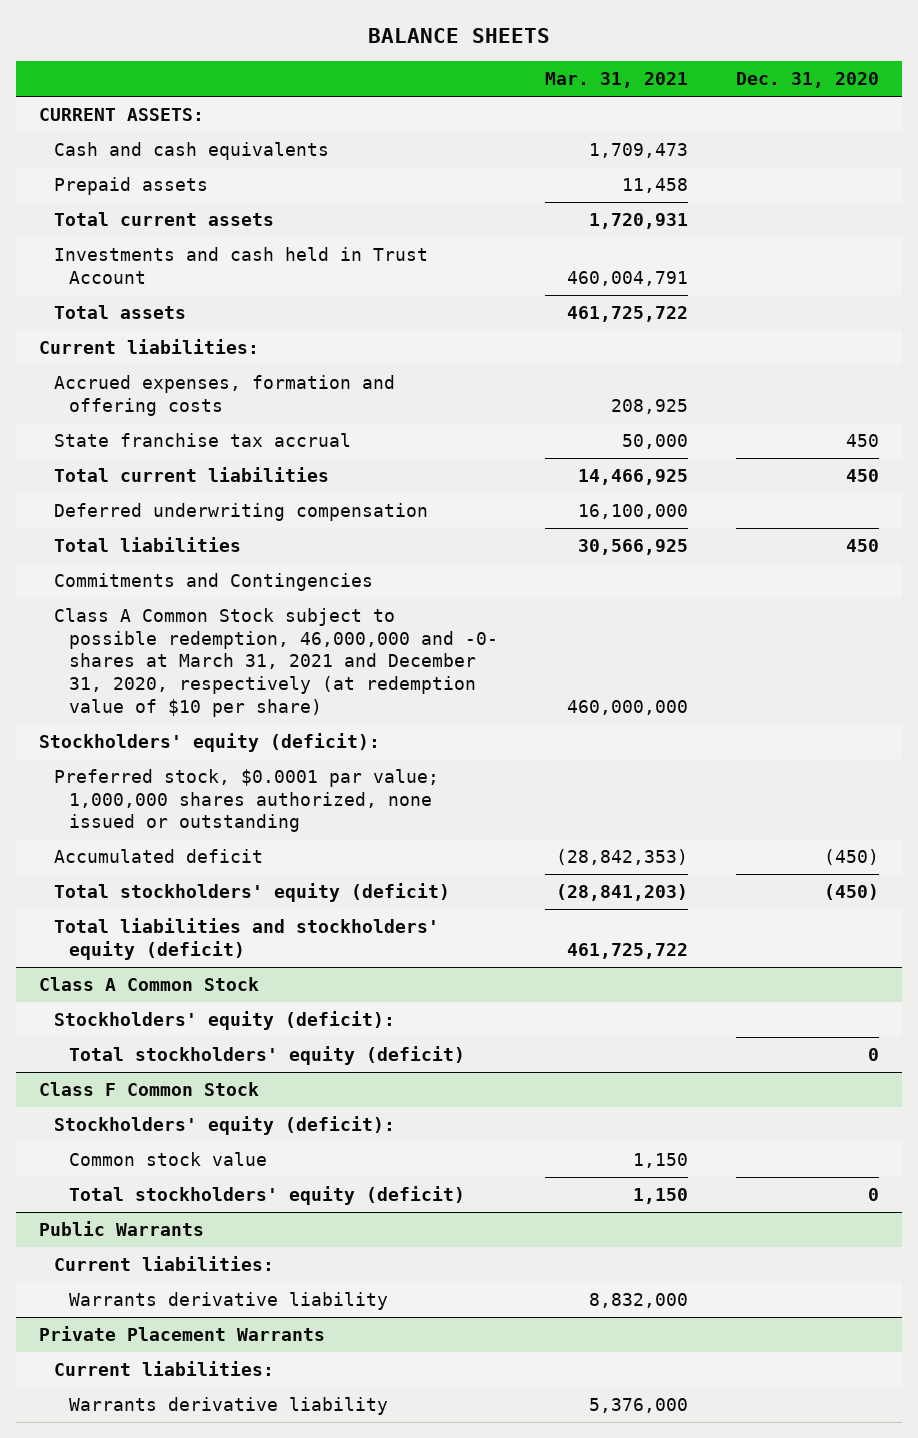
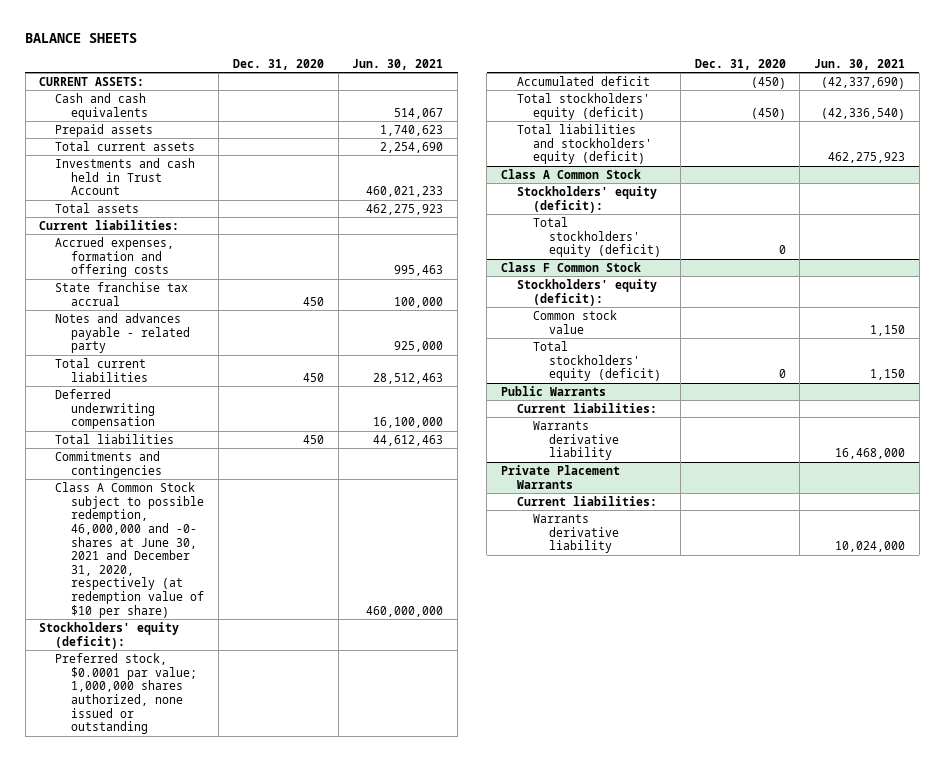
- | Mar. 31, 2021 | Dec. 31, 2020
+ | Dec. 31, 2020 | Jun. 30, 2021
+ Notes and advances payable - related party | | 925,000
- Commitments and Contingencies
- Class A Common Stock subject to possible redemption, 46,000,000 and -0- shares at March 31, 2021 and December 31, 2020, respectively (at redemption value of $10 per share) | 460,000,000 |
+ Commitments and contingencies
+ Class A Common Stock subject to possible redemption, 46,000,000 and -0- shares at June 30, 2021 and December 31, 2020, respectively (at redemption value of $10 per share) | | 460,000,000

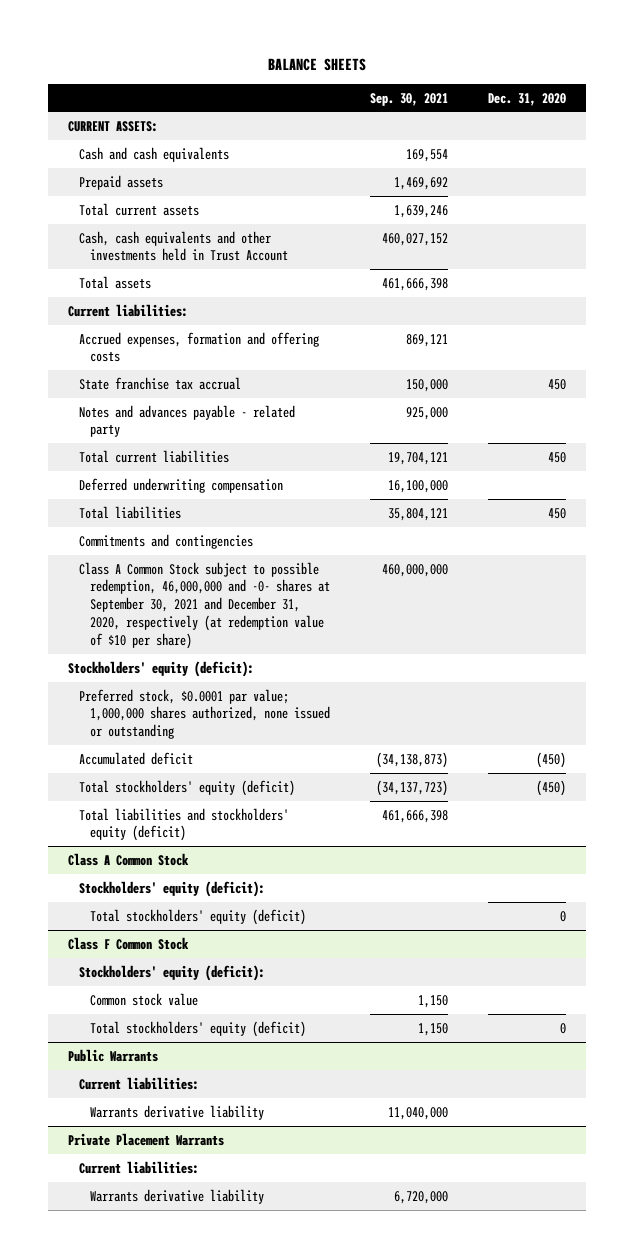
- | Dec. 31, 2020 | Jun. 30, 2021
+ | Sep. 30, 2021 | Dec. 31, 2020
- Investments and cash held in Trust Account | | 460,021,233
+ Cash, cash equivalents and other investments held in Trust Account | 460,027,152 |
- Class A Common Stock subject to possible redemption, 46,000,000 and -0- shares at June 30, 2021 and December 31, 2020, respectively (at redemption value of $10 per share) | | 460,000,000
+ Class A Common Stock subject to possible redemption, 46,000,000 and -0- shares at September 30, 2021 and December 31, 2020, respectively (at redemption value of $10 per share) | 460,000,000 |

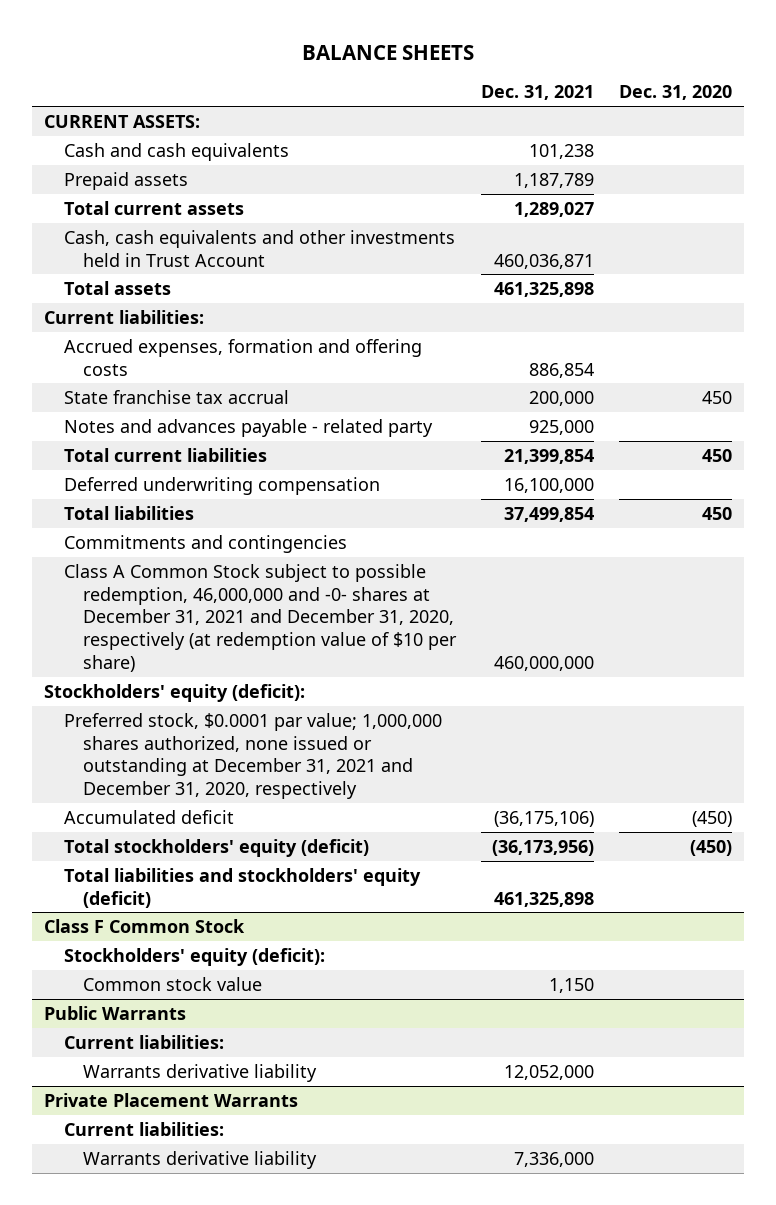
- | Sep. 30, 2021 | Dec. 31, 2020
+ | Dec. 31, 2021 | Dec. 31, 2020
- Class A Common Stock subject to possible redemption, 46,000,000 and -0- shares at September 30, 2021 and December 31, 2020, respectively (at redemption value of $10 per share) | 460,000,000 |
+ Class A Common Stock subject to possible redemption, 46,000,000 and -0- shares at December 31, 2021 and December 31, 2020, respectively (at redemption value of $10 per share) | 460,000,000 |
- Preferred stock, $0.0001 par value; 1,000,000 shares authorized, none issued or outstanding
+ Preferred stock, $0.0001 par value; 1,000,000 shares authorized, none issued or outstanding at December 31, 2021 and December 31, 2020, respectively
- Class A Common Stock
- Stockholders' equity (deficit):
- Total stockholders' equity (deficit) | | 0
@ Class F Common Stock
- Total stockholders' equity (deficit) | 1,150 | 0

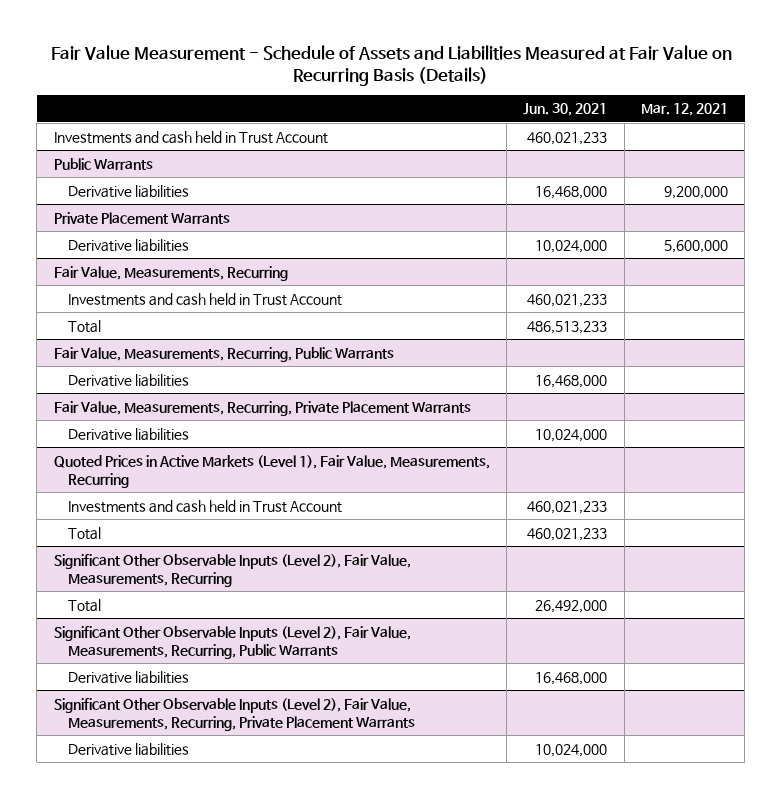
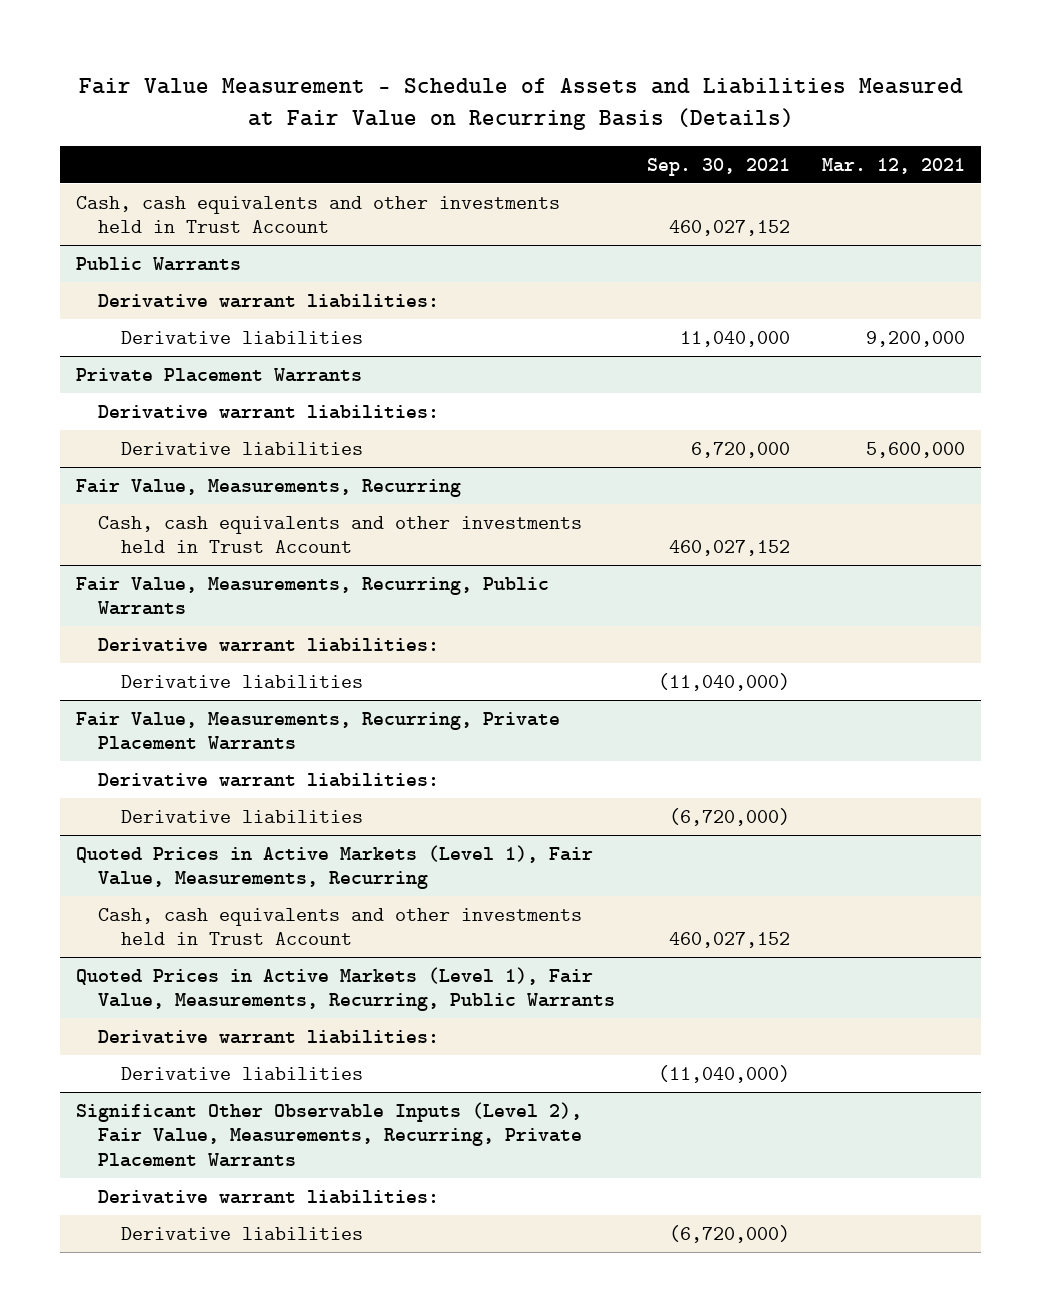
- | Jun. 30, 2021 | Mar. 12, 2021
+ | Sep. 30, 2021 | Mar. 12, 2021
- Investments and cash held in Trust Account | 460,021,233 |
+ Cash, cash equivalents and other investments held in Trust Account | 460,027,152 |
@ Public Warrants
+ Derivative warrant liabilities:
@ Private Placement Warrants
+ Derivative warrant liabilities:
@ Fair Value, Measurements, Recurring
- Investments and cash held in Trust Account | 460,021,233 |
- Total | 486,513,233 |
+ Cash, cash equivalents and other investments held in Trust Account | 460,027,152 |
@ Fair Value, Measurements, Recurring, Public Warrants
+ Derivative warrant liabilities:
@ Fair Value, Measurements, Recurring, Private Placement Warrants
+ Derivative warrant liabilities:
@ Quoted Prices in Active Markets (Level 1), Fair Value, Measurements, Recurring
- Investments and cash held in Trust Account | 460,021,233 |
- Total | 460,021,233 |
- Significant Other Observable Inputs (Level 2), Fair Value, Measurements, Recurring
- Total | 26,492,000 |
- Significant Other Observable Inputs (Level 2), Fair Value, Measurements, Recurring, Public Warrants
- Derivative liabilities | 16,468,000 |
@ Quoted Prices in Active Markets (Level 1), Fair Value, Measurements, Recurring
+ Cash, cash equivalents and other investments held in Trust Account | 460,027,152 |
+ Quoted Prices in Active Markets (Level 1), Fair Value, Measurements, Recurring, Public Warrants
+ Derivative warrant liabilities:
+ Derivative liabilities | (11,040,000) |
@ Significant Other Observable Inputs (Level 2), Fair Value, Measurements, Recurring, Private Placement Warrants
+ Derivative warrant liabilities:

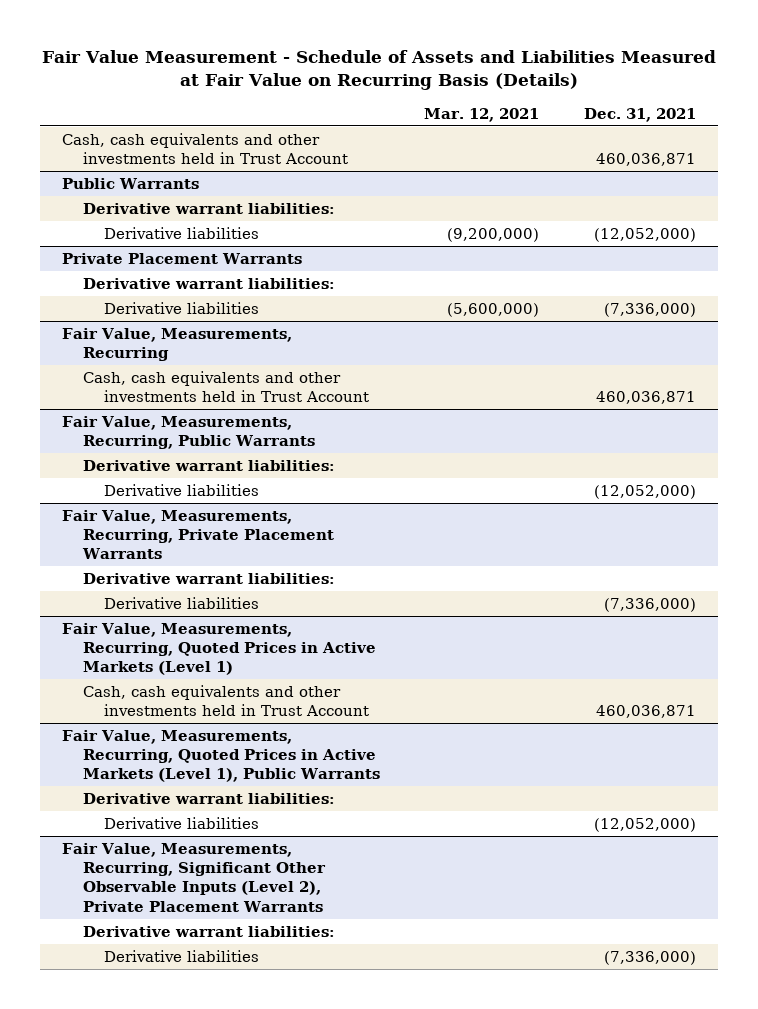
- | Sep. 30, 2021 | Mar. 12, 2021
+ | Mar. 12, 2021 | Dec. 31, 2021
@ Public Warrants
- Derivative liabilities | 11,040,000 | 9,200,000
+ Derivative liabilities | (9,200,000) | (12,052,000)
@ Private Placement Warrants
- Derivative liabilities | 6,720,000 | 5,600,000
+ Derivative liabilities | (5,600,000) | (7,336,000)
- Quoted Prices in Active Markets (Level 1), Fair Value, Measurements, Recurring
+ Fair Value, Measurements, Recurring, Quoted Prices in Active Markets (Level 1)
- Quoted Prices in Active Markets (Level 1), Fair Value, Measurements, Recurring, Public Warrants
+ Fair Value, Measurements, Recurring, Quoted Prices in Active Markets (Level 1), Public Warrants
- Significant Other Observable Inputs (Level 2), Fair Value, Measurements, Recurring, Private Placement Warrants
+ Fair Value, Measurements, Recurring, Significant Other Observable Inputs (Level 2), Private Placement Warrants

